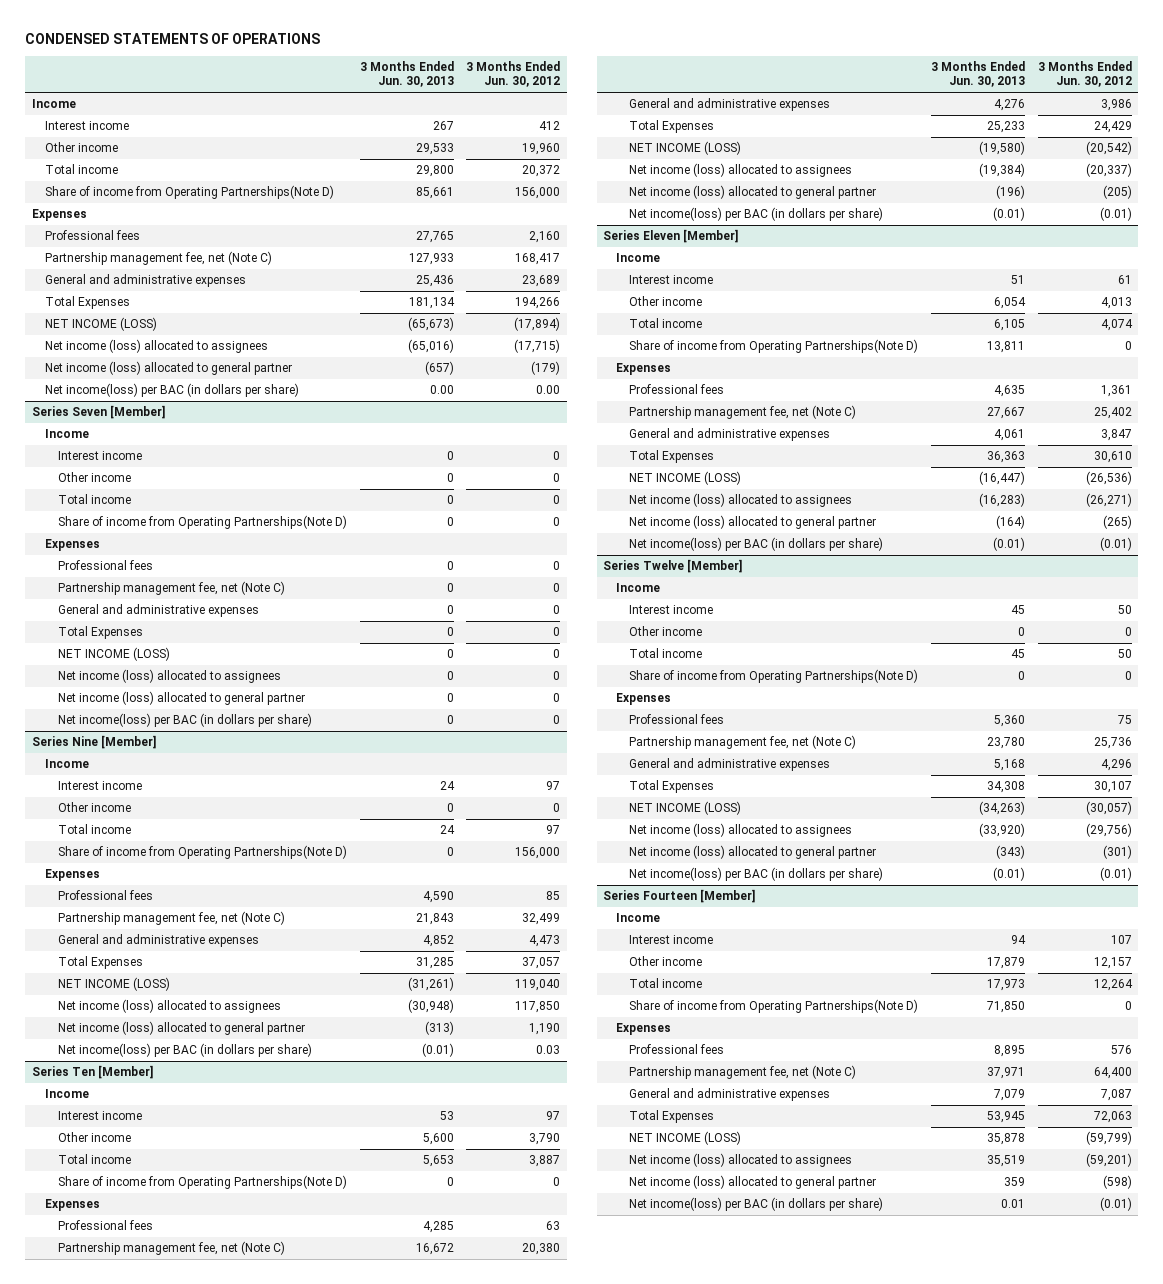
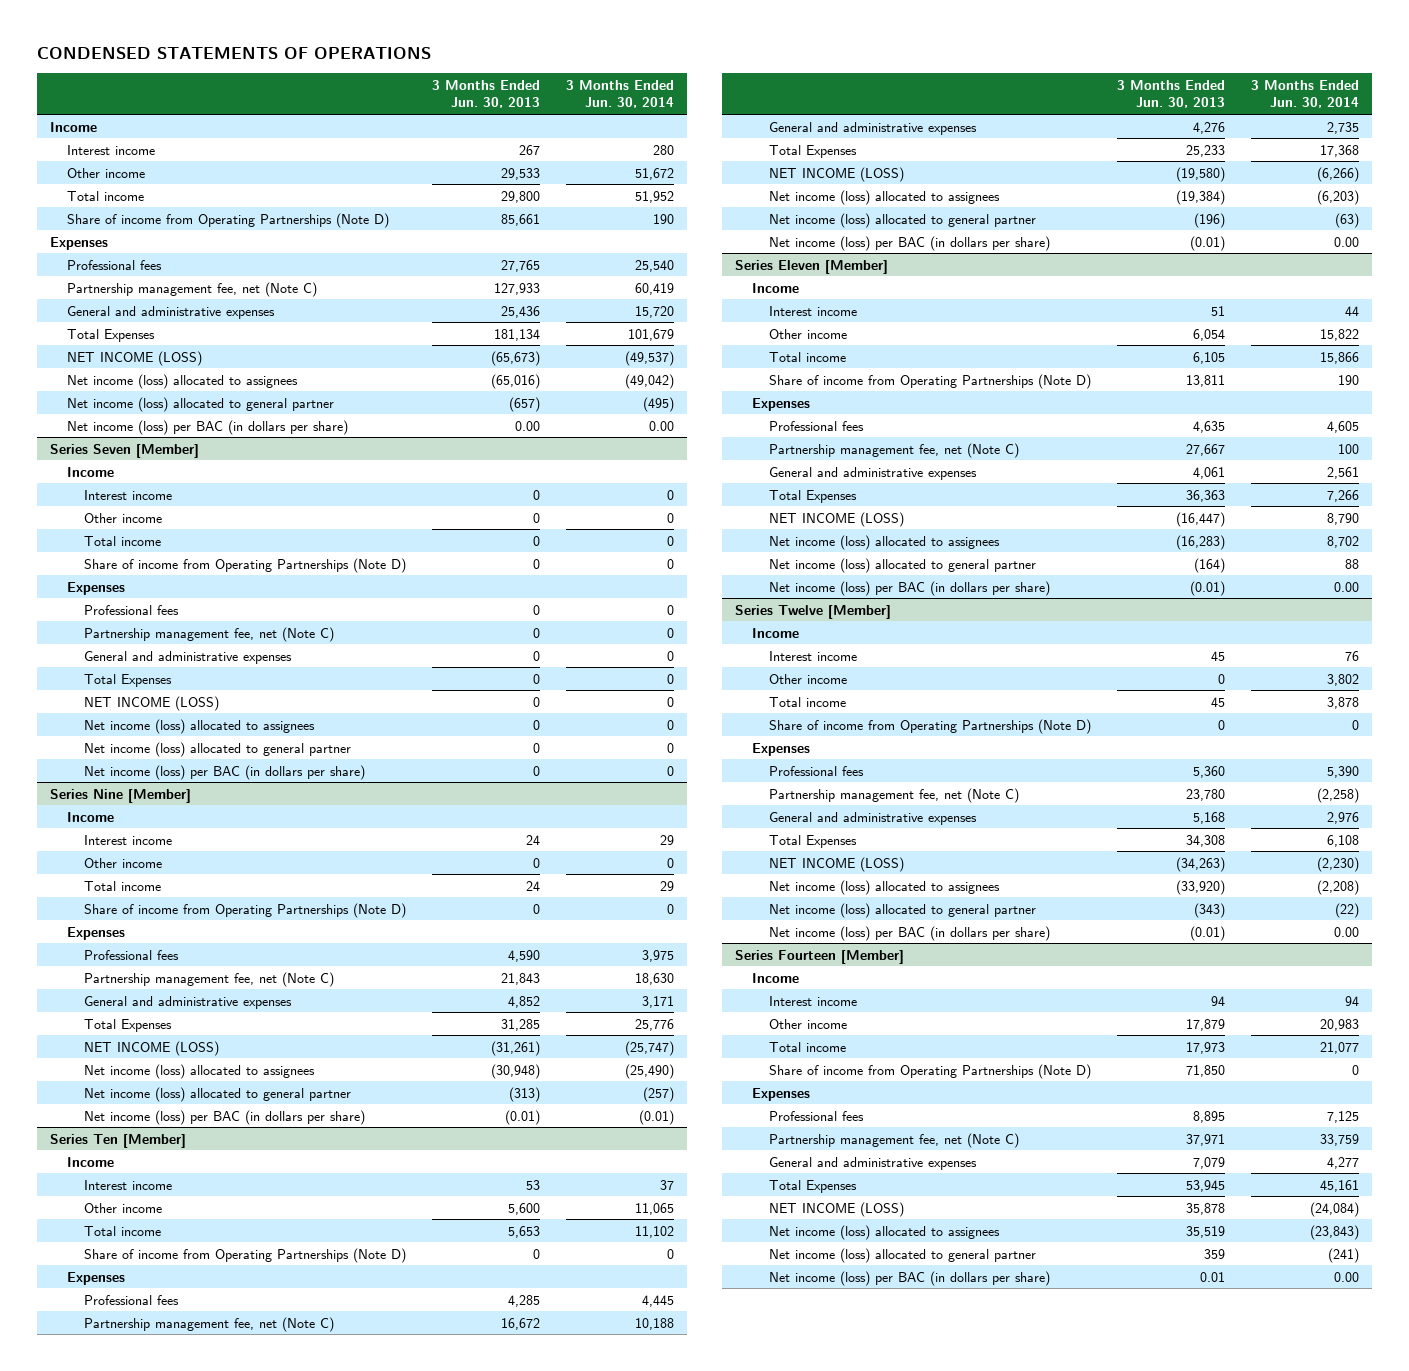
- | 3 Months Ended Jun. 30, 2013 | 3 Months Ended Jun. 30, 2012
+ | 3 Months Ended Jun. 30, 2013 | 3 Months Ended Jun. 30, 2014
- Share of income from Operating Partnerships(Note D) | 85,661 | 156,000
+ Share of income from Operating Partnerships (Note D) | 85,661 | 190
- Net income(loss) per BAC (in dollars per share) | 0.00 | 0.00
+ Net income (loss) per BAC (in dollars per share) | 0.00 | 0.00
@ Series Seven [Member]
- Share of income from Operating Partnerships(Note D) | 0 | 0
+ Share of income from Operating Partnerships (Note D) | 0 | 0
- Net income(loss) per BAC (in dollars per share) | 0 | 0
+ Net income (loss) per BAC (in dollars per share) | 0 | 0
@ Series Nine [Member]
- Share of income from Operating Partnerships(Note D) | 0 | 156,000
+ Share of income from Operating Partnerships (Note D) | 0 | 0
- Net income(loss) per BAC (in dollars per share) | (0.01) | 0.03
+ Net income (loss) per BAC (in dollars per share) | (0.01) | (0.01)
@ Series Ten [Member]
- Share of income from Operating Partnerships(Note D) | 0 | 0
+ Share of income from Operating Partnerships (Note D) | 0 | 0
- Net income(loss) per BAC (in dollars per share) | (0.01) | (0.01)
+ Net income (loss) per BAC (in dollars per share) | (0.01) | 0.00
@ Series Eleven [Member]
- Share of income from Operating Partnerships(Note D) | 13,811 | 0
+ Share of income from Operating Partnerships (Note D) | 13,811 | 190
- Net income(loss) per BAC (in dollars per share) | (0.01) | (0.01)
+ Net income (loss) per BAC (in dollars per share) | (0.01) | 0.00
@ Series Twelve [Member]
- Share of income from Operating Partnerships(Note D) | 0 | 0
+ Share of income from Operating Partnerships (Note D) | 0 | 0
- Net income(loss) per BAC (in dollars per share) | (0.01) | (0.01)
+ Net income (loss) per BAC (in dollars per share) | (0.01) | 0.00
@ Series Fourteen [Member]
- Share of income from Operating Partnerships(Note D) | 71,850 | 0
+ Share of income from Operating Partnerships (Note D) | 71,850 | 0
- Net income(loss) per BAC (in dollars per share) | 0.01 | (0.01)
+ Net income (loss) per BAC (in dollars per share) | 0.01 | 0.00

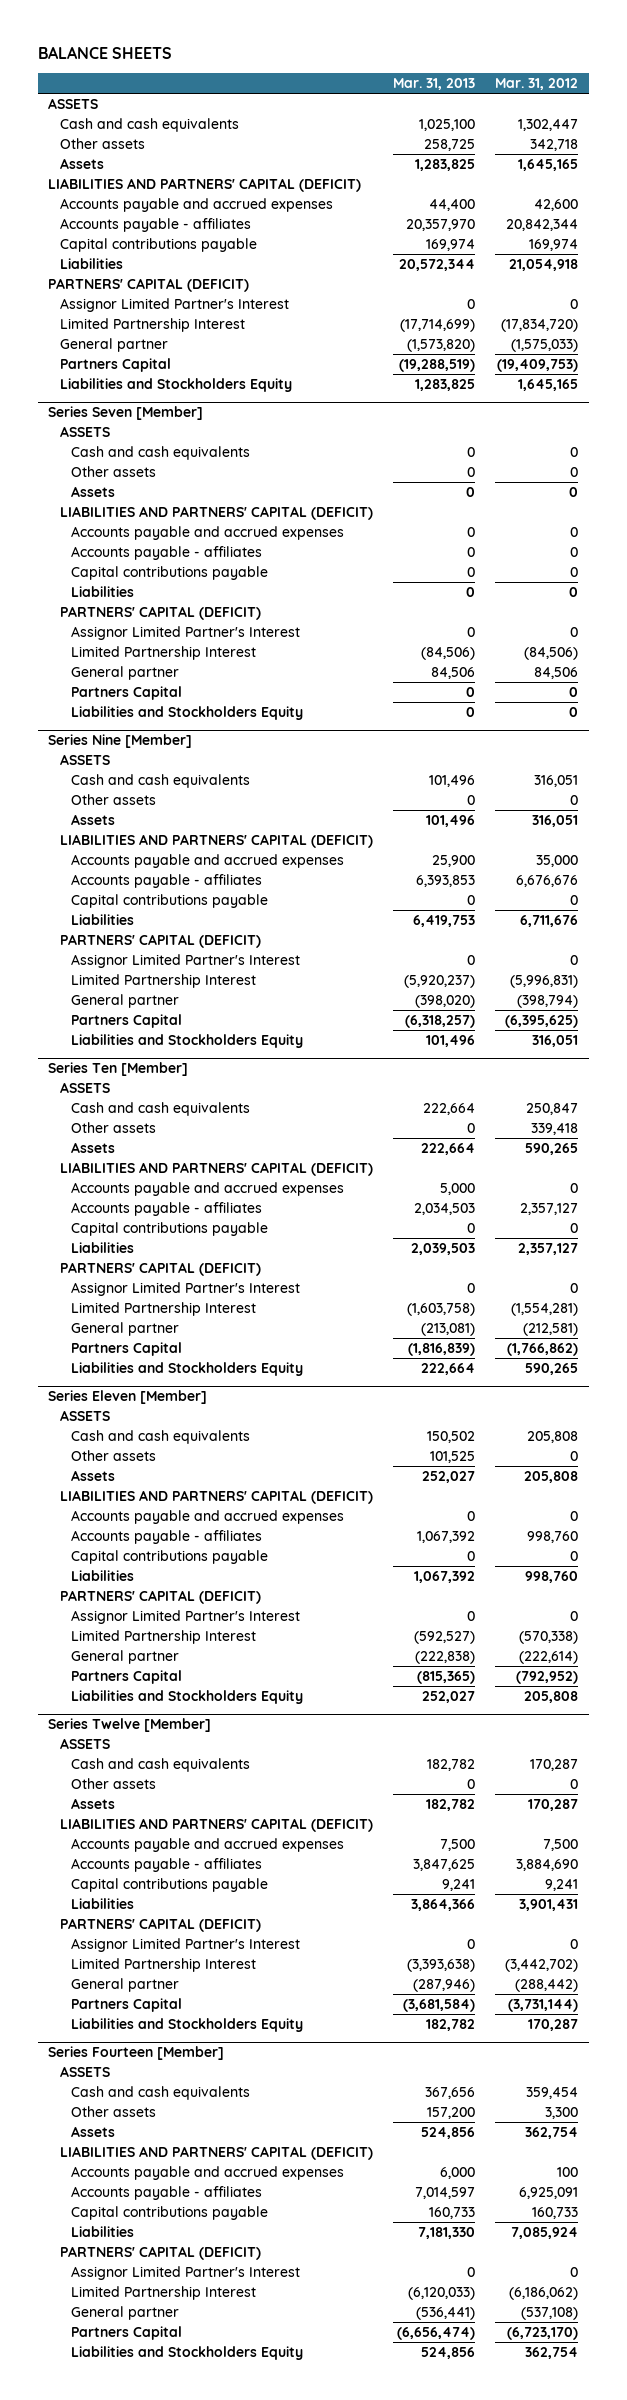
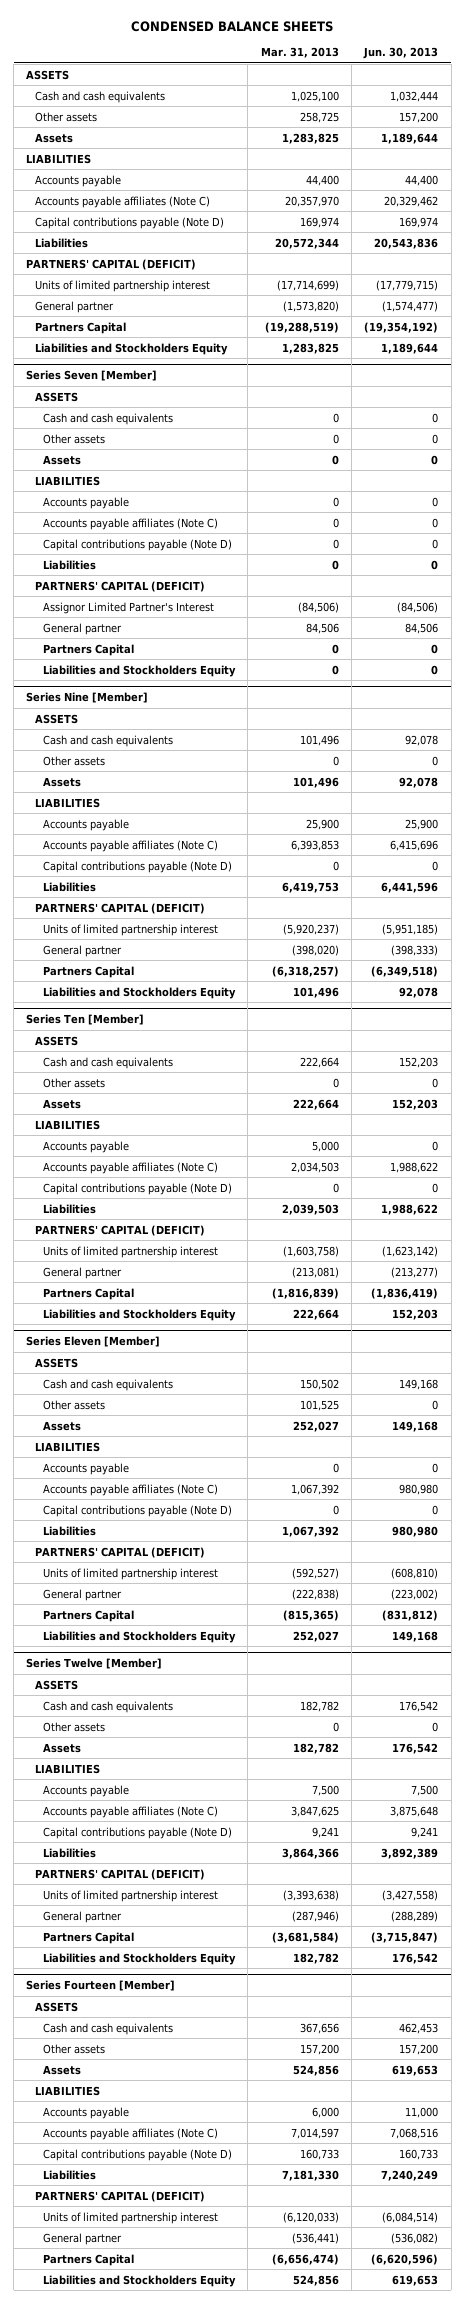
- BALANCE SHEETS
+ CONDENSED BALANCE SHEETS
- | Mar. 31, 2013 | Mar. 31, 2012
+ | Mar. 31, 2013 | Jun. 30, 2013
- LIABILITIES AND PARTNERS' CAPITAL (DEFICIT)
- Accounts payable and accrued expenses | 44,400 | 42,600
- Accounts payable - affiliates | 20,357,970 | 20,842,344
- Capital contributions payable | 169,974 | 169,974
+ LIABILITIES
+ Accounts payable | 44,400 | 44,400
+ Accounts payable affiliates (Note C) | 20,357,970 | 20,329,462
+ Capital contributions payable (Note D) | 169,974 | 169,974
- Assignor Limited Partner's Interest | 0 | 0
- Limited Partnership Interest | (17,714,699) | (17,834,720)
+ Units of limited partnership interest | (17,714,699) | (17,779,715)
@ Series Seven [Member]
- LIABILITIES AND PARTNERS' CAPITAL (DEFICIT)
- Accounts payable and accrued expenses | 0 | 0
- Accounts payable - affiliates | 0 | 0
- Capital contributions payable | 0 | 0
+ LIABILITIES
+ Accounts payable | 0 | 0
+ Accounts payable affiliates (Note C) | 0 | 0
+ Capital contributions payable (Note D) | 0 | 0
- Assignor Limited Partner's Interest | 0 | 0
- Limited Partnership Interest | (84,506) | (84,506)
+ Assignor Limited Partner's Interest | (84,506) | (84,506)
@ Series Nine [Member]
- LIABILITIES AND PARTNERS' CAPITAL (DEFICIT)
- Accounts payable and accrued expenses | 25,900 | 35,000
- Accounts payable - affiliates | 6,393,853 | 6,676,676
- Capital contributions payable | 0 | 0
+ LIABILITIES
+ Accounts payable | 25,900 | 25,900
+ Accounts payable affiliates (Note C) | 6,393,853 | 6,415,696
+ Capital contributions payable (Note D) | 0 | 0
- Assignor Limited Partner's Interest | 0 | 0
- Limited Partnership Interest | (5,920,237) | (5,996,831)
+ Units of limited partnership interest | (5,920,237) | (5,951,185)
@ Series Ten [Member]
- LIABILITIES AND PARTNERS' CAPITAL (DEFICIT)
- Accounts payable and accrued expenses | 5,000 | 0
- Accounts payable - affiliates | 2,034,503 | 2,357,127
- Capital contributions payable | 0 | 0
+ LIABILITIES
+ Accounts payable | 5,000 | 0
+ Accounts payable affiliates (Note C) | 2,034,503 | 1,988,622
+ Capital contributions payable (Note D) | 0 | 0
- Assignor Limited Partner's Interest | 0 | 0
- Limited Partnership Interest | (1,603,758) | (1,554,281)
+ Units of limited partnership interest | (1,603,758) | (1,623,142)
@ Series Eleven [Member]
- LIABILITIES AND PARTNERS' CAPITAL (DEFICIT)
- Accounts payable and accrued expenses | 0 | 0
- Accounts payable - affiliates | 1,067,392 | 998,760
- Capital contributions payable | 0 | 0
+ LIABILITIES
+ Accounts payable | 0 | 0
+ Accounts payable affiliates (Note C) | 1,067,392 | 980,980
+ Capital contributions payable (Note D) | 0 | 0
- Assignor Limited Partner's Interest | 0 | 0
- Limited Partnership Interest | (592,527) | (570,338)
+ Units of limited partnership interest | (592,527) | (608,810)
@ Series Twelve [Member]
- LIABILITIES AND PARTNERS' CAPITAL (DEFICIT)
- Accounts payable and accrued expenses | 7,500 | 7,500
- Accounts payable - affiliates | 3,847,625 | 3,884,690
- Capital contributions payable | 9,241 | 9,241
+ LIABILITIES
+ Accounts payable | 7,500 | 7,500
+ Accounts payable affiliates (Note C) | 3,847,625 | 3,875,648
+ Capital contributions payable (Note D) | 9,241 | 9,241
- Assignor Limited Partner's Interest | 0 | 0
- Limited Partnership Interest | (3,393,638) | (3,442,702)
+ Units of limited partnership interest | (3,393,638) | (3,427,558)
@ Series Fourteen [Member]
- LIABILITIES AND PARTNERS' CAPITAL (DEFICIT)
- Accounts payable and accrued expenses | 6,000 | 100
- Accounts payable - affiliates | 7,014,597 | 6,925,091
- Capital contributions payable | 160,733 | 160,733
+ LIABILITIES
+ Accounts payable | 6,000 | 11,000
+ Accounts payable affiliates (Note C) | 7,014,597 | 7,068,516
+ Capital contributions payable (Note D) | 160,733 | 160,733
- Assignor Limited Partner's Interest | 0 | 0
- Limited Partnership Interest | (6,120,033) | (6,186,062)
+ Units of limited partnership interest | (6,120,033) | (6,084,514)

